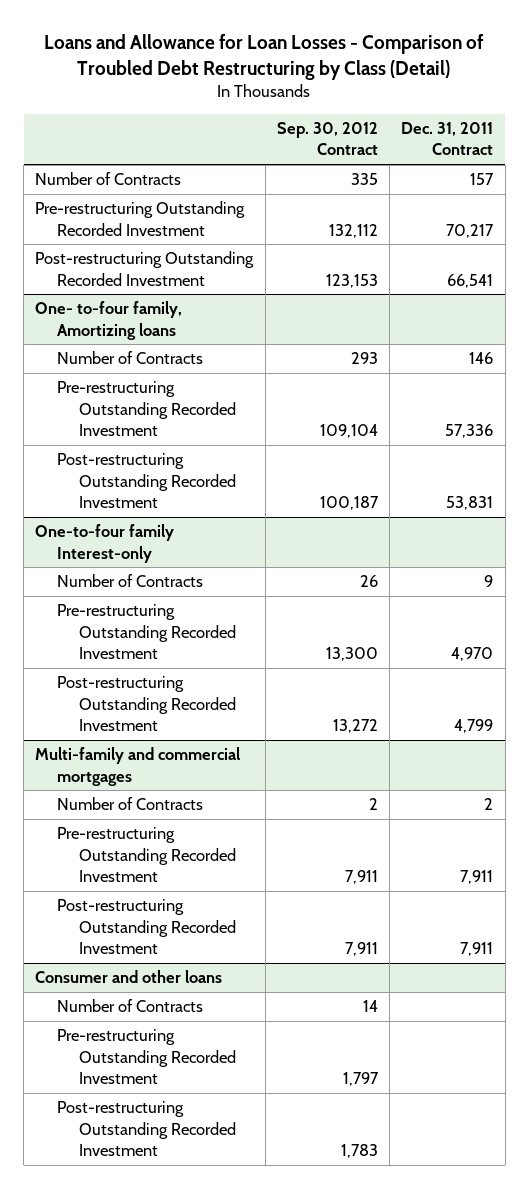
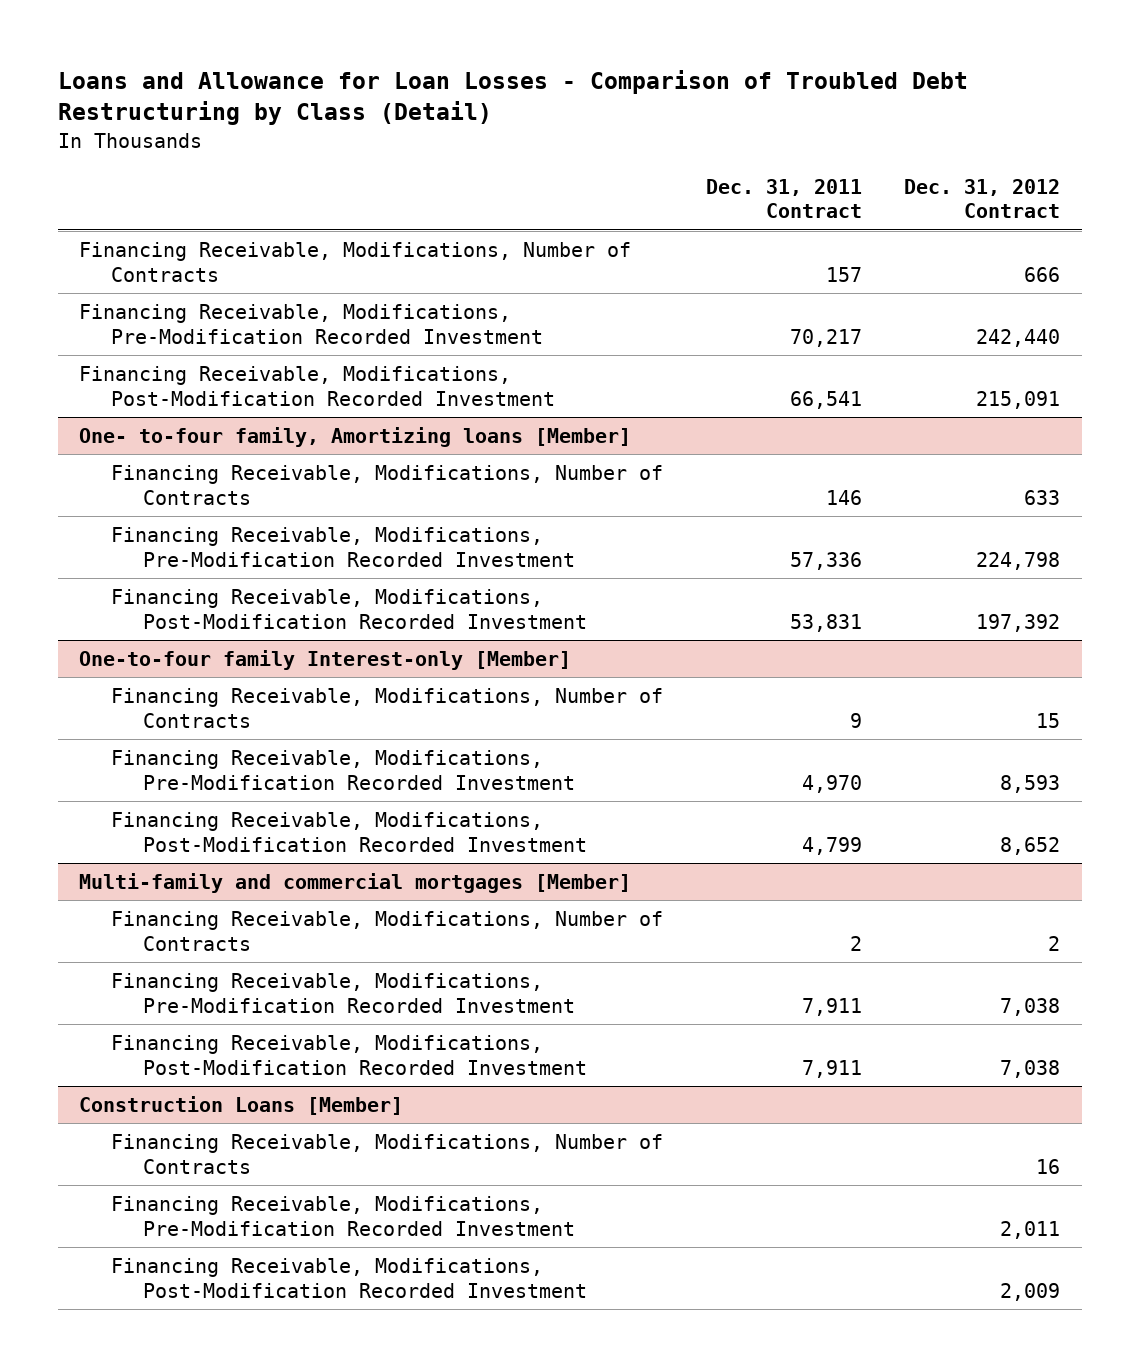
- | Sep. 30, 2012 Contract | Dec. 31, 2011 Contract
+ | Dec. 31, 2011 Contract | Dec. 31, 2012 Contract
- Number of Contracts | 335 | 157
- Pre-restructuring Outstanding Recorded Investment | 132,112 | 70,217
- Post-restructuring Outstanding Recorded Investment | 123,153 | 66,541
- One- to-four family, Amortizing loans
- Number of Contracts | 293 | 146
- Pre-restructuring Outstanding Recorded Investment | 109,104 | 57,336
- Post-restructuring Outstanding Recorded Investment | 100,187 | 53,831
- One-to-four family Interest-only
- Number of Contracts | 26 | 9
- Pre-restructuring Outstanding Recorded Investment | 13,300 | 4,970
- Post-restructuring Outstanding Recorded Investment | 13,272 | 4,799
- Multi-family and commercial mortgages
- Number of Contracts | 2 | 2
- Pre-restructuring Outstanding Recorded Investment | 7,911 | 7,911
- Post-restructuring Outstanding Recorded Investment | 7,911 | 7,911
- Consumer and other loans
- Number of Contracts | 14 |
- Pre-restructuring Outstanding Recorded Investment | 1,797 |
- Post-restructuring Outstanding Recorded Investment | 1,783 |
+ Financing Receivable, Modifications, Number of Contracts | 157 | 666
+ Financing Receivable, Modifications, Pre-Modification Recorded Investment | 70,217 | 242,440
+ Financing Receivable, Modifications, Post-Modification Recorded Investment | 66,541 | 215,091
+ One- to-four family, Amortizing loans [Member]
+ Financing Receivable, Modifications, Number of Contracts | 146 | 633
+ Financing Receivable, Modifications, Pre-Modification Recorded Investment | 57,336 | 224,798
+ Financing Receivable, Modifications, Post-Modification Recorded Investment | 53,831 | 197,392
+ One-to-four family Interest-only [Member]
+ Financing Receivable, Modifications, Number of Contracts | 9 | 15
+ Financing Receivable, Modifications, Pre-Modification Recorded Investment | 4,970 | 8,593
+ Financing Receivable, Modifications, Post-Modification Recorded Investment | 4,799 | 8,652
+ Multi-family and commercial mortgages [Member]
+ Financing Receivable, Modifications, Number of Contracts | 2 | 2
+ Financing Receivable, Modifications, Pre-Modification Recorded Investment | 7,911 | 7,038
+ Financing Receivable, Modifications, Post-Modification Recorded Investment | 7,911 | 7,038
+ Construction Loans [Member]
+ Financing Receivable, Modifications, Number of Contracts | | 16
+ Financing Receivable, Modifications, Pre-Modification Recorded Investment | | 2,011
+ Financing Receivable, Modifications, Post-Modification Recorded Investment | | 2,009

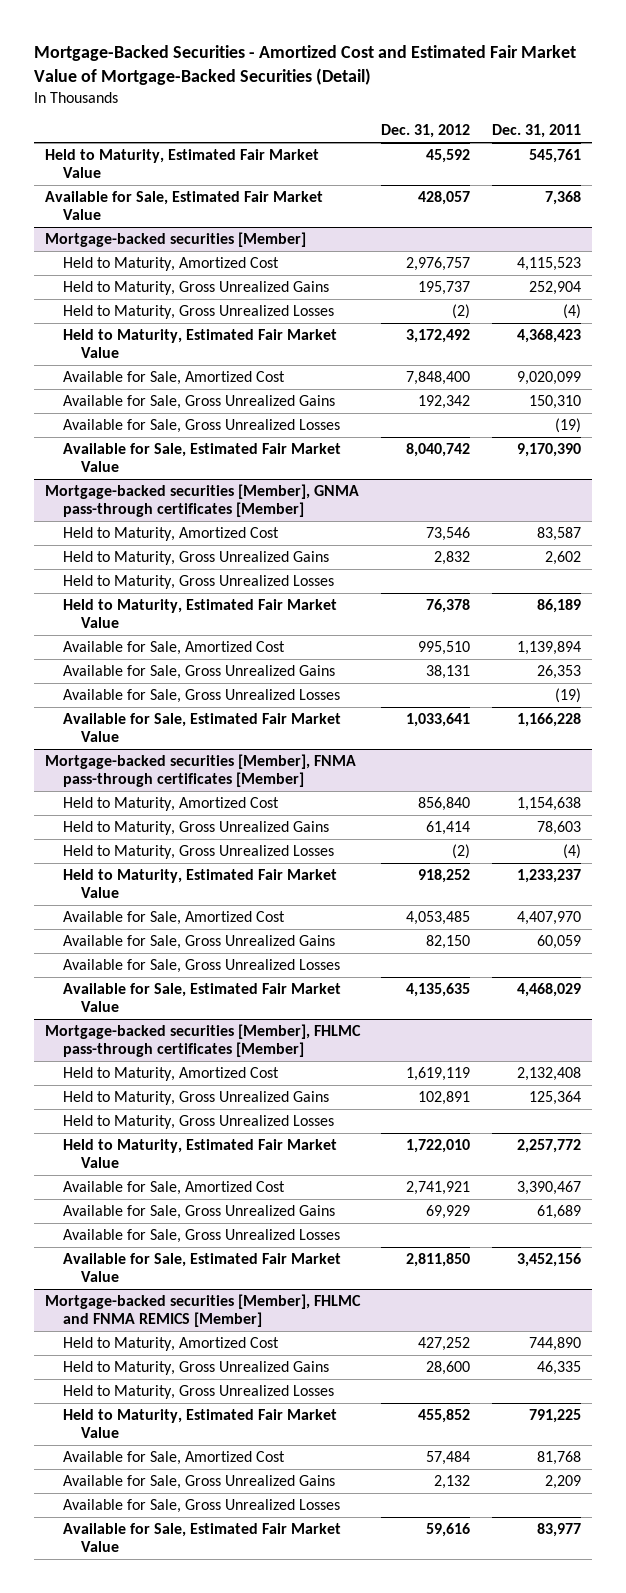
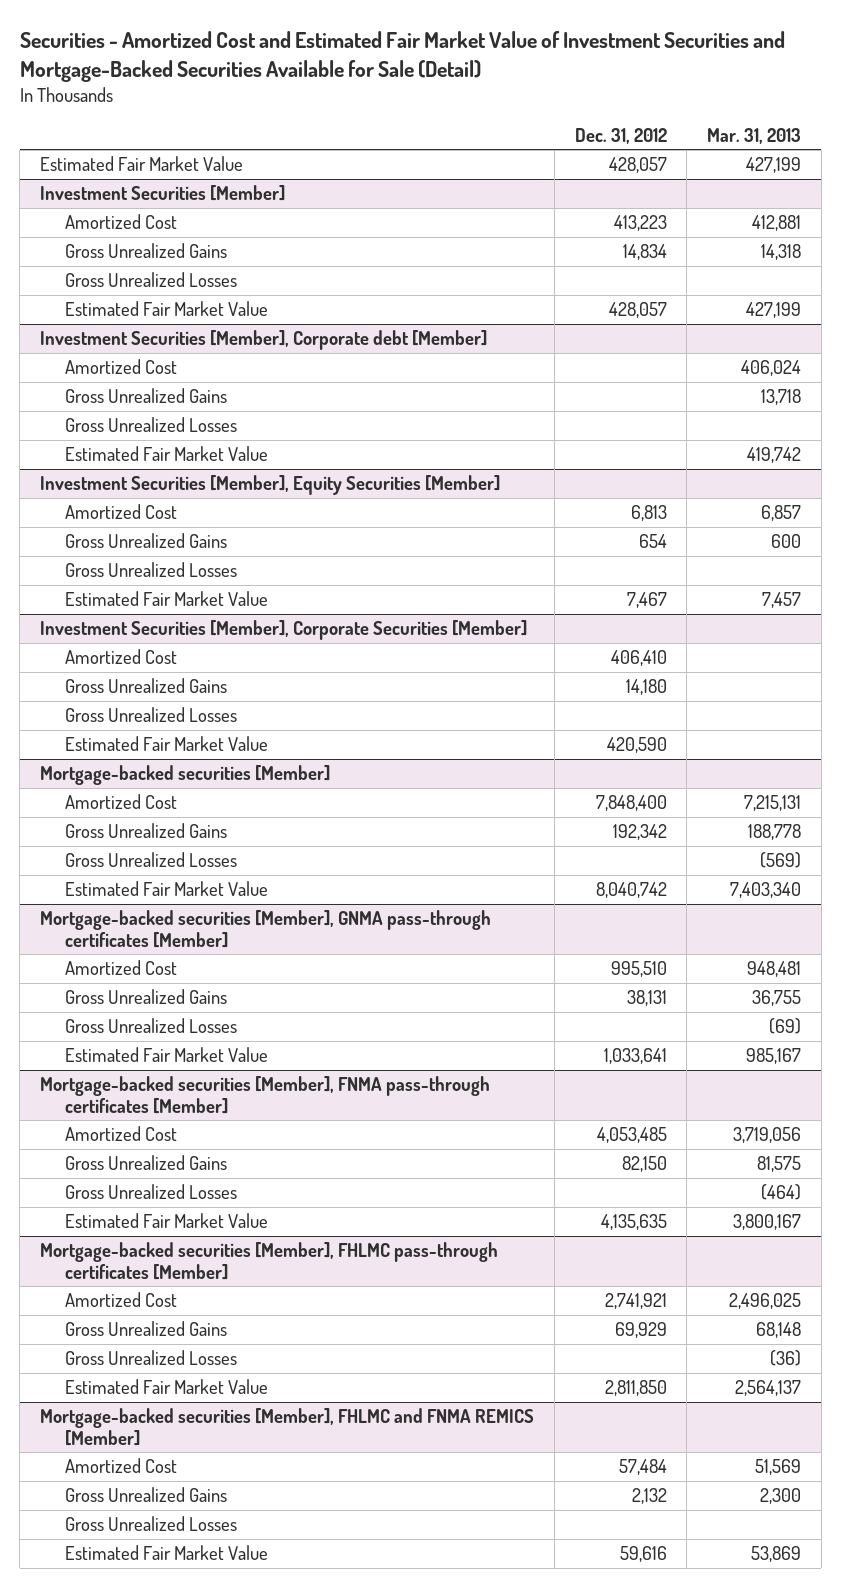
- Mortgage-Backed Securities - Amortized Cost and Estimated Fair Market Value of Mortgage-Backed Securities (Detail)
+ Securities - Amortized Cost and Estimated Fair Market Value of Investment Securities and Mortgage-Backed Securities Available for Sale (Detail)
- | Dec. 31, 2012 | Dec. 31, 2011
+ | Dec. 31, 2012 | Mar. 31, 2013
- Held to Maturity, Estimated Fair Market Value | 45,592 | 545,761
- Available for Sale, Estimated Fair Market Value | 428,057 | 7,368
+ Estimated Fair Market Value | 428,057 | 427,199
+ Investment Securities [Member]
+ Amortized Cost | 413,223 | 412,881
+ Gross Unrealized Gains | 14,834 | 14,318
+ Gross Unrealized Losses
+ Estimated Fair Market Value | 428,057 | 427,199
+ Investment Securities [Member], Corporate debt [Member]
+ Amortized Cost | | 406,024
+ Gross Unrealized Gains | | 13,718
+ Gross Unrealized Losses
+ Estimated Fair Market Value | | 419,742
+ Investment Securities [Member], Equity Securities [Member]
+ Amortized Cost | 6,813 | 6,857
+ Gross Unrealized Gains | 654 | 600
+ Gross Unrealized Losses
+ Estimated Fair Market Value | 7,467 | 7,457
+ Investment Securities [Member], Corporate Securities [Member]
+ Amortized Cost | 406,410 |
+ Gross Unrealized Gains | 14,180 |
+ Gross Unrealized Losses
+ Estimated Fair Market Value | 420,590 |
@ Mortgage-backed securities [Member]
- Held to Maturity, Amortized Cost | 2,976,757 | 4,115,523
- Held to Maturity, Gross Unrealized Gains | 195,737 | 252,904
- Held to Maturity, Gross Unrealized Losses | (2) | (4)
- Held to Maturity, Estimated Fair Market Value | 3,172,492 | 4,368,423
- Available for Sale, Amortized Cost | 7,848,400 | 9,020,099
- Available for Sale, Gross Unrealized Gains | 192,342 | 150,310
- Available for Sale, Gross Unrealized Losses | | (19)
- Available for Sale, Estimated Fair Market Value | 8,040,742 | 9,170,390
+ Amortized Cost | 7,848,400 | 7,215,131
+ Gross Unrealized Gains | 192,342 | 188,778
+ Gross Unrealized Losses | | (569)
+ Estimated Fair Market Value | 8,040,742 | 7,403,340
@ Mortgage-backed securities [Member], GNMA pass-through certificates [Member]
- Held to Maturity, Amortized Cost | 73,546 | 83,587
- Held to Maturity, Gross Unrealized Gains | 2,832 | 2,602
- Held to Maturity, Gross Unrealized Losses
- Held to Maturity, Estimated Fair Market Value | 76,378 | 86,189
- Available for Sale, Amortized Cost | 995,510 | 1,139,894
- Available for Sale, Gross Unrealized Gains | 38,131 | 26,353
- Available for Sale, Gross Unrealized Losses | | (19)
- Available for Sale, Estimated Fair Market Value | 1,033,641 | 1,166,228
+ Amortized Cost | 995,510 | 948,481
+ Gross Unrealized Gains | 38,131 | 36,755
+ Gross Unrealized Losses | | (69)
+ Estimated Fair Market Value | 1,033,641 | 985,167
@ Mortgage-backed securities [Member], FNMA pass-through certificates [Member]
- Held to Maturity, Amortized Cost | 856,840 | 1,154,638
- Held to Maturity, Gross Unrealized Gains | 61,414 | 78,603
- Held to Maturity, Gross Unrealized Losses | (2) | (4)
- Held to Maturity, Estimated Fair Market Value | 918,252 | 1,233,237
- Available for Sale, Amortized Cost | 4,053,485 | 4,407,970
- Available for Sale, Gross Unrealized Gains | 82,150 | 60,059
- Available for Sale, Gross Unrealized Losses
- Available for Sale, Estimated Fair Market Value | 4,135,635 | 4,468,029
+ Amortized Cost | 4,053,485 | 3,719,056
+ Gross Unrealized Gains | 82,150 | 81,575
+ Gross Unrealized Losses | | (464)
+ Estimated Fair Market Value | 4,135,635 | 3,800,167
@ Mortgage-backed securities [Member], FHLMC pass-through certificates [Member]
- Held to Maturity, Amortized Cost | 1,619,119 | 2,132,408
- Held to Maturity, Gross Unrealized Gains | 102,891 | 125,364
- Held to Maturity, Gross Unrealized Losses
- Held to Maturity, Estimated Fair Market Value | 1,722,010 | 2,257,772
- Available for Sale, Amortized Cost | 2,741,921 | 3,390,467
- Available for Sale, Gross Unrealized Gains | 69,929 | 61,689
- Available for Sale, Gross Unrealized Losses
- Available for Sale, Estimated Fair Market Value | 2,811,850 | 3,452,156
+ Amortized Cost | 2,741,921 | 2,496,025
+ Gross Unrealized Gains | 69,929 | 68,148
+ Gross Unrealized Losses | | (36)
+ Estimated Fair Market Value | 2,811,850 | 2,564,137
@ Mortgage-backed securities [Member], FHLMC and FNMA REMICS [Member]
- Held to Maturity, Amortized Cost | 427,252 | 744,890
- Held to Maturity, Gross Unrealized Gains | 28,600 | 46,335
- Held to Maturity, Gross Unrealized Losses
- Held to Maturity, Estimated Fair Market Value | 455,852 | 791,225
- Available for Sale, Amortized Cost | 57,484 | 81,768
- Available for Sale, Gross Unrealized Gains | 2,132 | 2,209
- Available for Sale, Gross Unrealized Losses
- Available for Sale, Estimated Fair Market Value | 59,616 | 83,977
+ Amortized Cost | 57,484 | 51,569
+ Gross Unrealized Gains | 2,132 | 2,300
+ Gross Unrealized Losses
+ Estimated Fair Market Value | 59,616 | 53,869

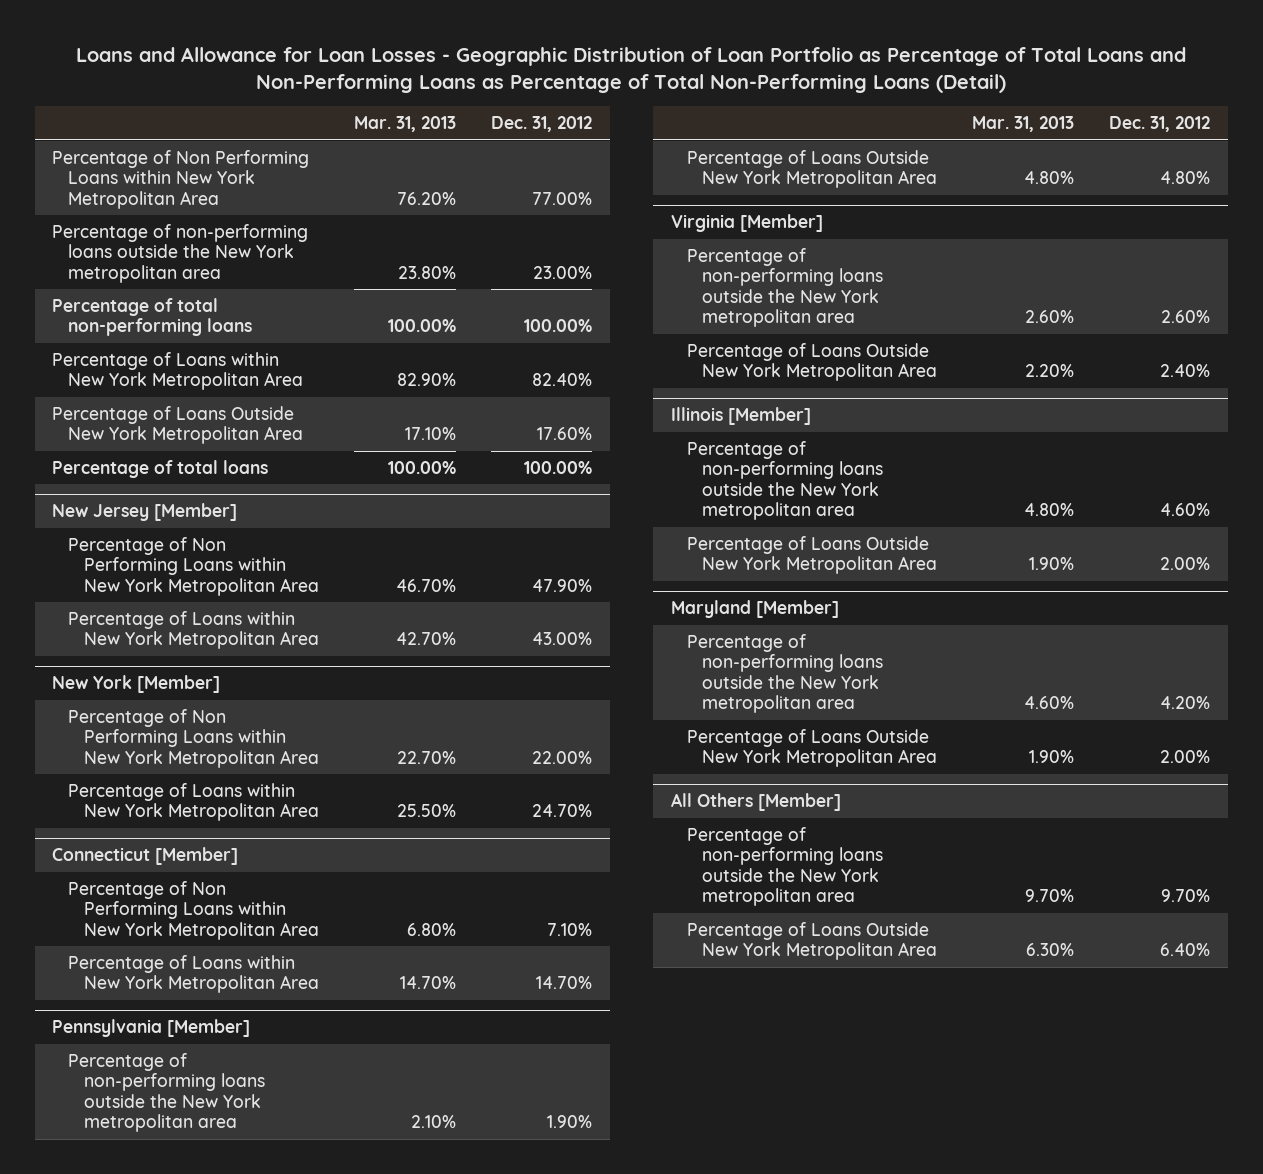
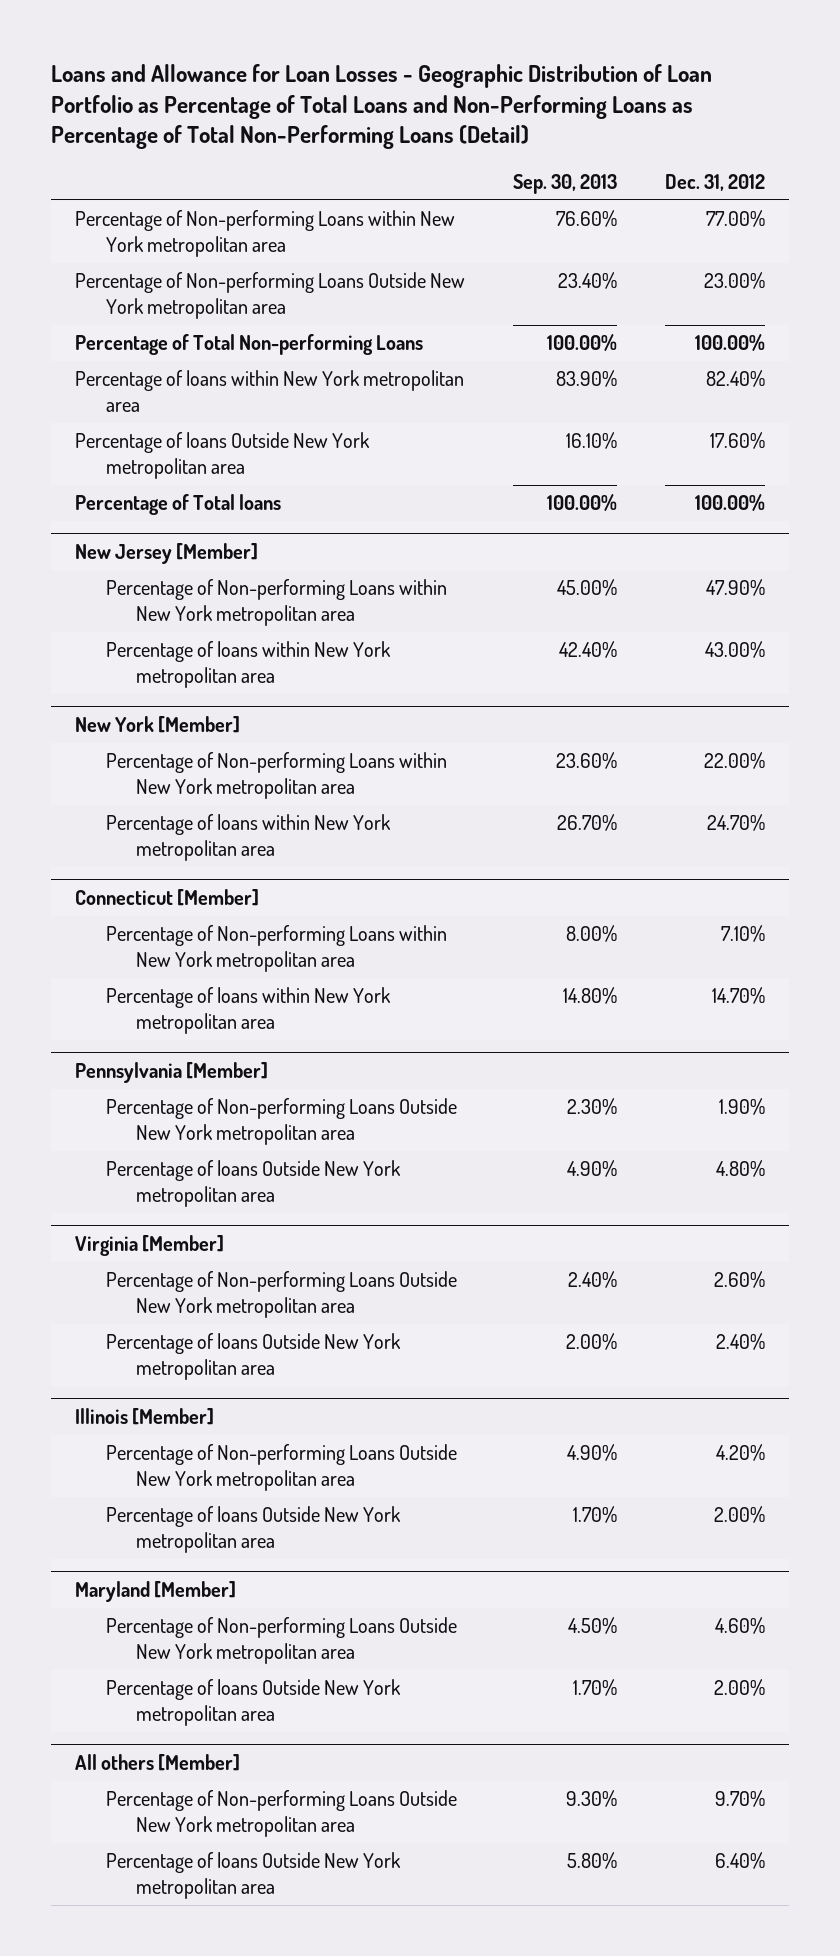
- | Mar. 31, 2013 | Dec. 31, 2012
+ | Sep. 30, 2013 | Dec. 31, 2012
- Percentage of Non Performing Loans within New York Metropolitan Area | 76.20% | 77.00%
- Percentage of non-performing loans outside the New York metropolitan area | 23.80% | 23.00%
- Percentage of total non-performing loans | 100.00% | 100.00%
- Percentage of Loans within New York Metropolitan Area | 82.90% | 82.40%
- Percentage of Loans Outside New York Metropolitan Area | 17.10% | 17.60%
- Percentage of total loans | 100.00% | 100.00%
+ Percentage of Non-performing Loans within New York metropolitan area | 76.60% | 77.00%
+ Percentage of Non-performing Loans Outside New York metropolitan area | 23.40% | 23.00%
+ Percentage of Total Non-performing Loans | 100.00% | 100.00%
+ Percentage of loans within New York metropolitan area | 83.90% | 82.40%
+ Percentage of loans Outside New York metropolitan area | 16.10% | 17.60%
+ Percentage of Total loans | 100.00% | 100.00%
@ New Jersey [Member]
- Percentage of Non Performing Loans within New York Metropolitan Area | 46.70% | 47.90%
- Percentage of Loans within New York Metropolitan Area | 42.70% | 43.00%
+ Percentage of Non-performing Loans within New York metropolitan area | 45.00% | 47.90%
+ Percentage of loans within New York metropolitan area | 42.40% | 43.00%
@ New York [Member]
- Percentage of Non Performing Loans within New York Metropolitan Area | 22.70% | 22.00%
- Percentage of Loans within New York Metropolitan Area | 25.50% | 24.70%
+ Percentage of Non-performing Loans within New York metropolitan area | 23.60% | 22.00%
+ Percentage of loans within New York metropolitan area | 26.70% | 24.70%
@ Connecticut [Member]
- Percentage of Non Performing Loans within New York Metropolitan Area | 6.80% | 7.10%
- Percentage of Loans within New York Metropolitan Area | 14.70% | 14.70%
+ Percentage of Non-performing Loans within New York metropolitan area | 8.00% | 7.10%
+ Percentage of loans within New York metropolitan area | 14.80% | 14.70%
@ Pennsylvania [Member]
- Percentage of non-performing loans outside the New York metropolitan area | 2.10% | 1.90%
- Percentage of Loans Outside New York Metropolitan Area | 4.80% | 4.80%
+ Percentage of Non-performing Loans Outside New York metropolitan area | 2.30% | 1.90%
+ Percentage of loans Outside New York metropolitan area | 4.90% | 4.80%
@ Virginia [Member]
- Percentage of non-performing loans outside the New York metropolitan area | 2.60% | 2.60%
- Percentage of Loans Outside New York Metropolitan Area | 2.20% | 2.40%
+ Percentage of Non-performing Loans Outside New York metropolitan area | 2.40% | 2.60%
+ Percentage of loans Outside New York metropolitan area | 2.00% | 2.40%
@ Illinois [Member]
- Percentage of non-performing loans outside the New York metropolitan area | 4.80% | 4.60%
- Percentage of Loans Outside New York Metropolitan Area | 1.90% | 2.00%
+ Percentage of Non-performing Loans Outside New York metropolitan area | 4.90% | 4.20%
+ Percentage of loans Outside New York metropolitan area | 1.70% | 2.00%
@ Maryland [Member]
- Percentage of non-performing loans outside the New York metropolitan area | 4.60% | 4.20%
- Percentage of Loans Outside New York Metropolitan Area | 1.90% | 2.00%
- All Others [Member]
- Percentage of non-performing loans outside the New York metropolitan area | 9.70% | 9.70%
- Percentage of Loans Outside New York Metropolitan Area | 6.30% | 6.40%
@ Maryland [Member]
+ Percentage of Non-performing Loans Outside New York metropolitan area | 4.50% | 4.60%
+ Percentage of loans Outside New York metropolitan area | 1.70% | 2.00%
+ All others [Member]
+ Percentage of Non-performing Loans Outside New York metropolitan area | 9.30% | 9.70%
+ Percentage of loans Outside New York metropolitan area | 5.80% | 6.40%

